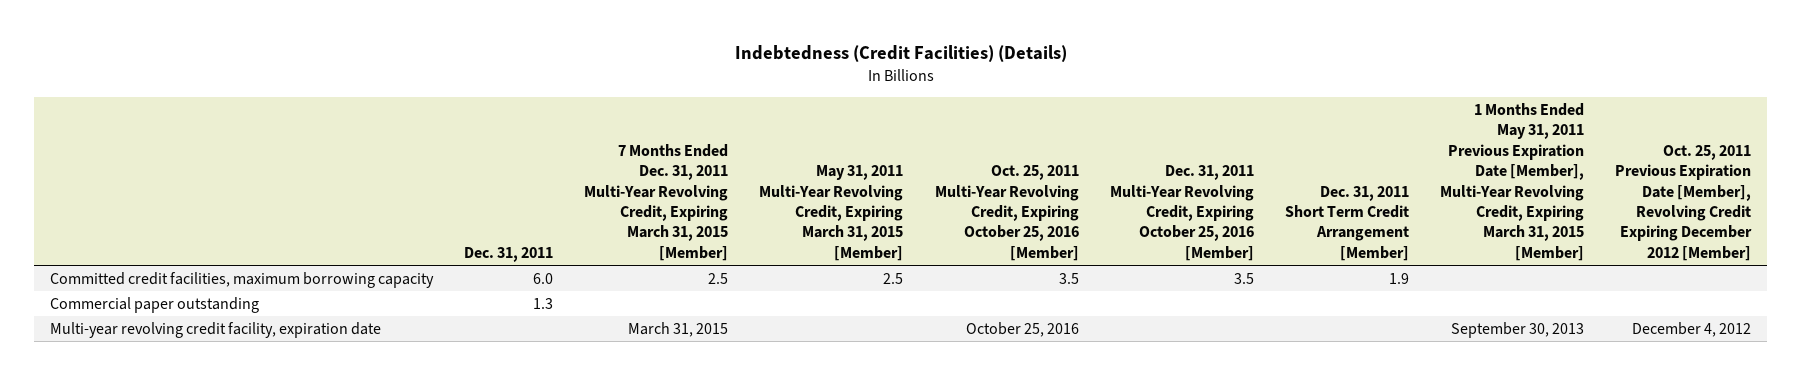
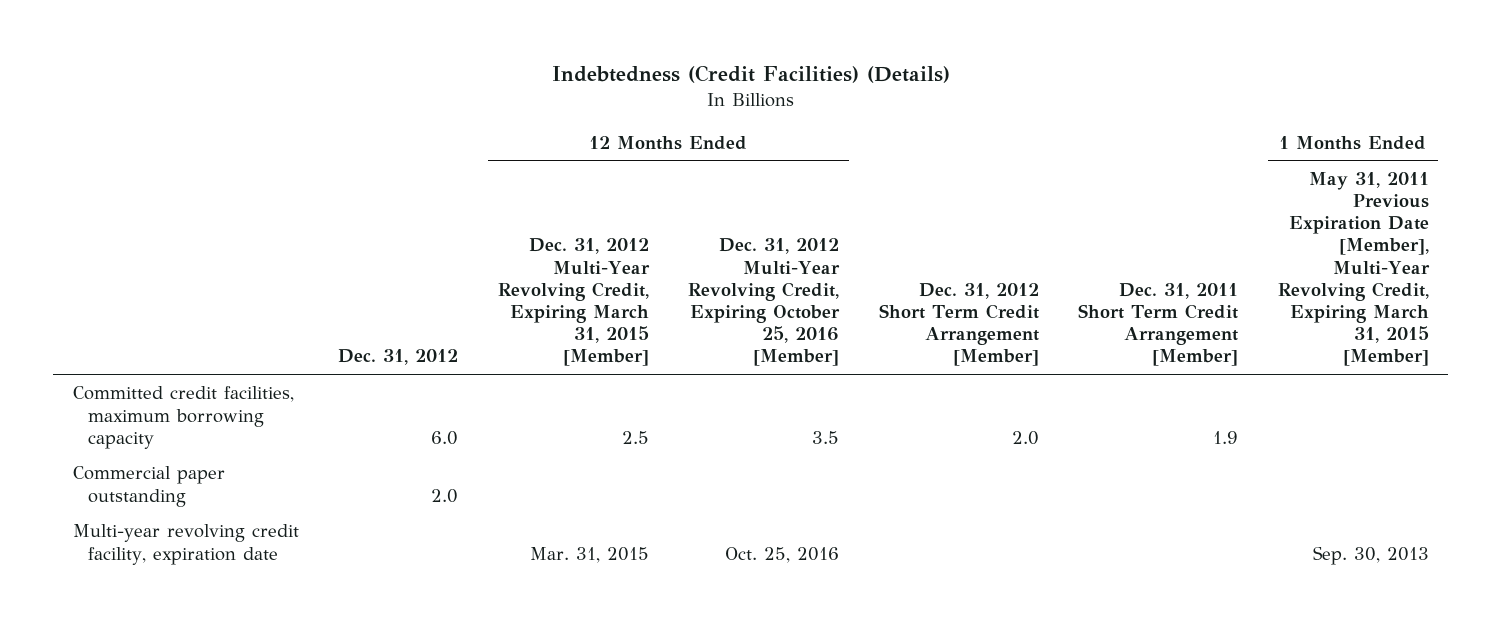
- | Dec. 31, 2011 | 7 Months Ended Dec. 31, 2011 Multi-Year Revolving Credit, Expiring March 31, 2015 [Member] | May 31, 2011 Multi-Year Revolving Credit, Expiring March 31, 2015 [Member] | Oct. 25, 2011 Multi-Year Revolving Credit, Expiring October 25, 2016 [Member] | Dec. 31, 2011 Multi-Year Revolving Credit, Expiring October 25, 2016 [Member] | Dec. 31, 2011 Short Term Credit Arrangement [Member] | 1 Months Ended May 31, 2011 Previous Expiration Date [Member], Multi-Year Revolving Credit, Expiring March 31, 2015 [Member] | Oct. 25, 2011 Previous Expiration Date [Member], Revolving Credit Expiring December 2012 [Member]
+ | Dec. 31, 2012 | 12 Months Ended Dec. 31, 2012 Multi-Year Revolving Credit, Expiring March 31, 2015 [Member] | 12 Months Ended Dec. 31, 2012 Multi-Year Revolving Credit, Expiring October 25, 2016 [Member] | Dec. 31, 2012 Short Term Credit Arrangement [Member] | Dec. 31, 2011 Short Term Credit Arrangement [Member] | 1 Months Ended May 31, 2011 Previous Expiration Date [Member], Multi-Year Revolving Credit, Expiring March 31, 2015 [Member]
- Multi-year revolving credit facility, expiration date | | March 31, 2015 | | October 25, 2016 | | | September 30, 2013 | December 4, 2012
+ Multi-year revolving credit facility, expiration date | | Mar. 31, 2015 | Oct. 25, 2016 | | | Sep. 30, 2013

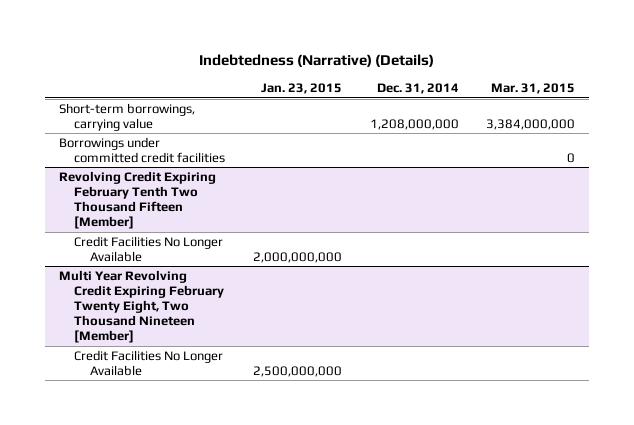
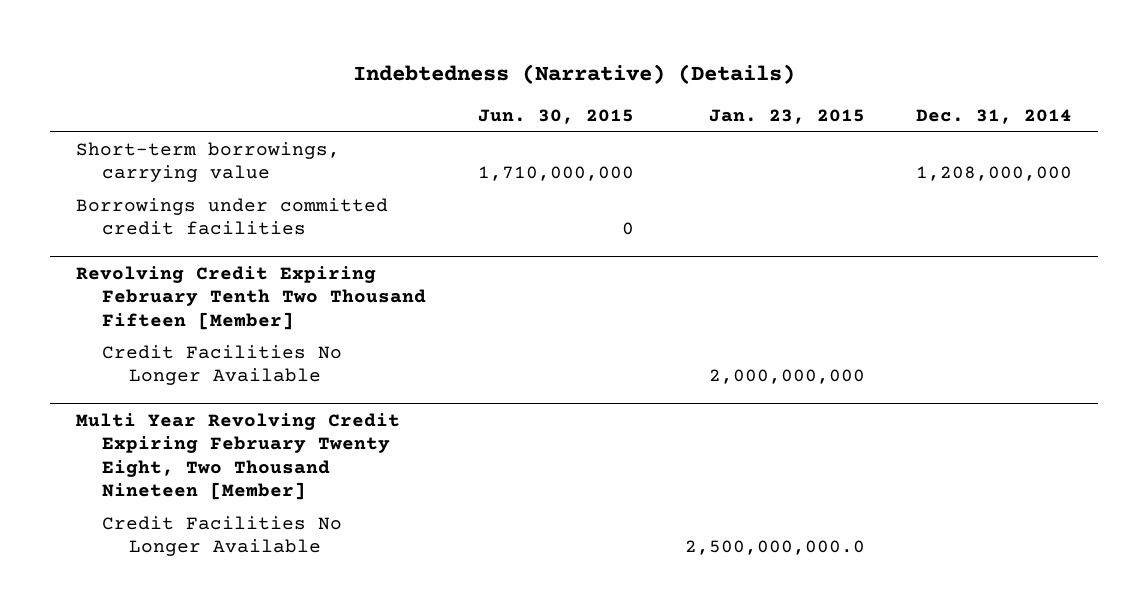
- | Jan. 23, 2015 | Dec. 31, 2014 | Mar. 31, 2015
+ | Jun. 30, 2015 | Jan. 23, 2015 | Dec. 31, 2014
@ Multi Year Revolving Credit Expiring February Twenty Eight, Two Thousand Nineteen [Member]
- Credit Facilities No Longer Available | 2,500,000,000 | |
+ Credit Facilities No Longer Available | | 2,500,000,000.0 |

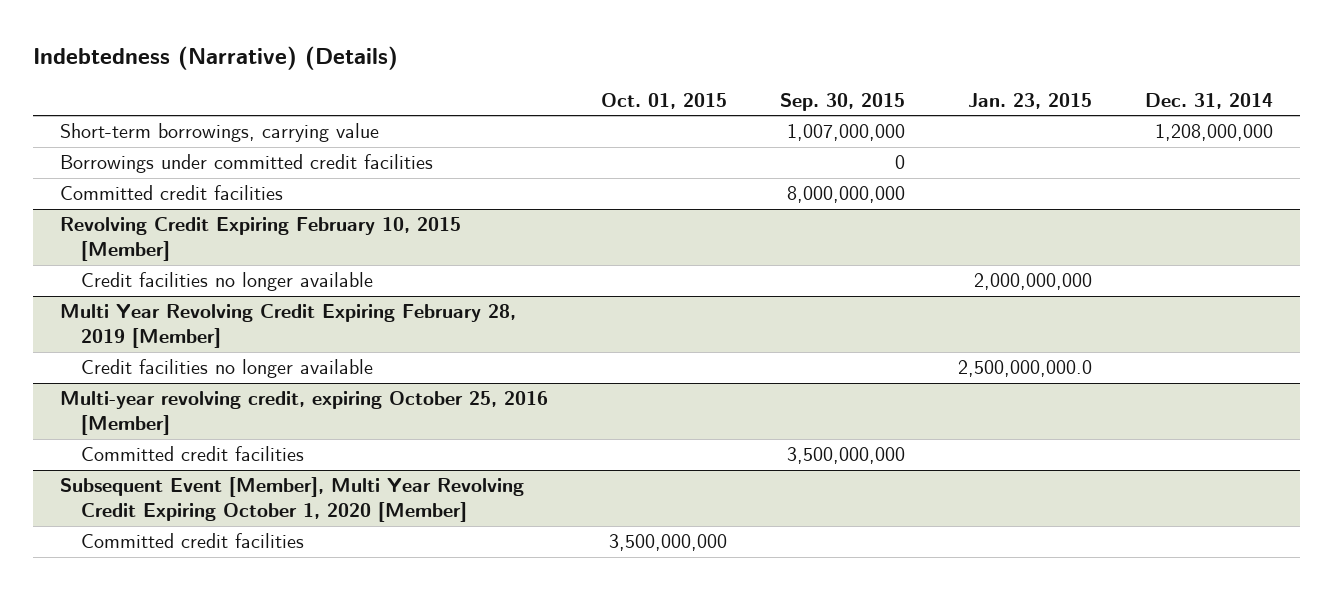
- | Jun. 30, 2015 | Jan. 23, 2015 | Dec. 31, 2014
+ | Oct. 01, 2015 | Sep. 30, 2015 | Jan. 23, 2015 | Dec. 31, 2014
- Revolving Credit Expiring February Tenth Two Thousand Fifteen [Member]
- Credit Facilities No Longer Available | | 2,000,000,000 |
- Multi Year Revolving Credit Expiring February Twenty Eight, Two Thousand Nineteen [Member]
- Credit Facilities No Longer Available | | 2,500,000,000.0 |
+ Committed credit facilities | | 8,000,000,000 | |
+ Revolving Credit Expiring February 10, 2015 [Member]
+ Credit facilities no longer available | | | 2,000,000,000 |
+ Multi Year Revolving Credit Expiring February 28, 2019 [Member]
+ Credit facilities no longer available | | | 2,500,000,000.0 |
+ Multi-year revolving credit, expiring October 25, 2016 [Member]
+ Committed credit facilities | | 3,500,000,000 | |
+ Subsequent Event [Member], Multi Year Revolving Credit Expiring October 1, 2020 [Member]
+ Committed credit facilities | 3,500,000,000 | | |

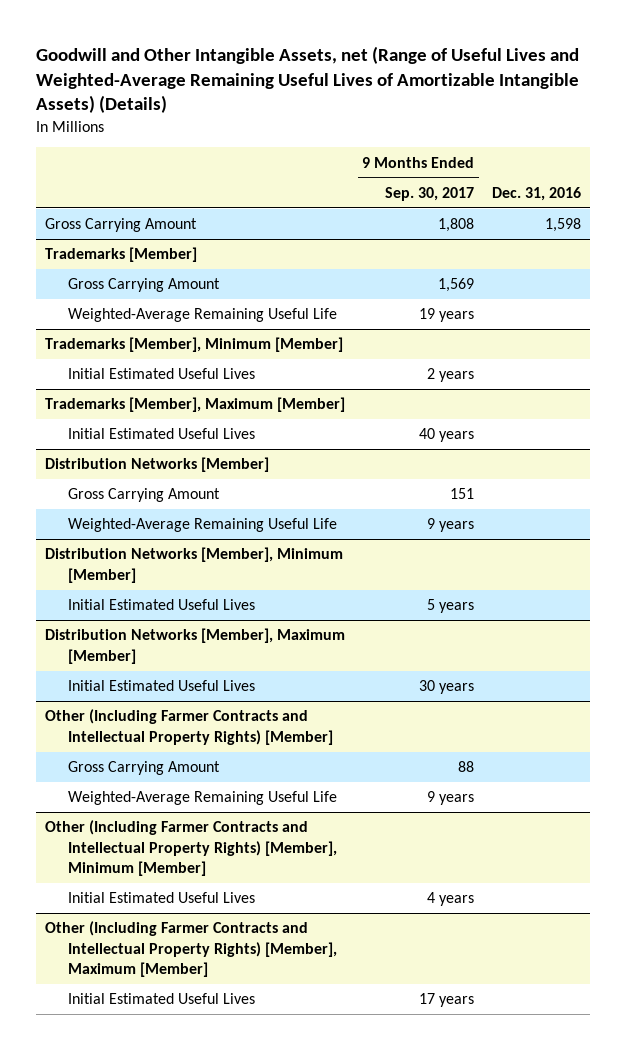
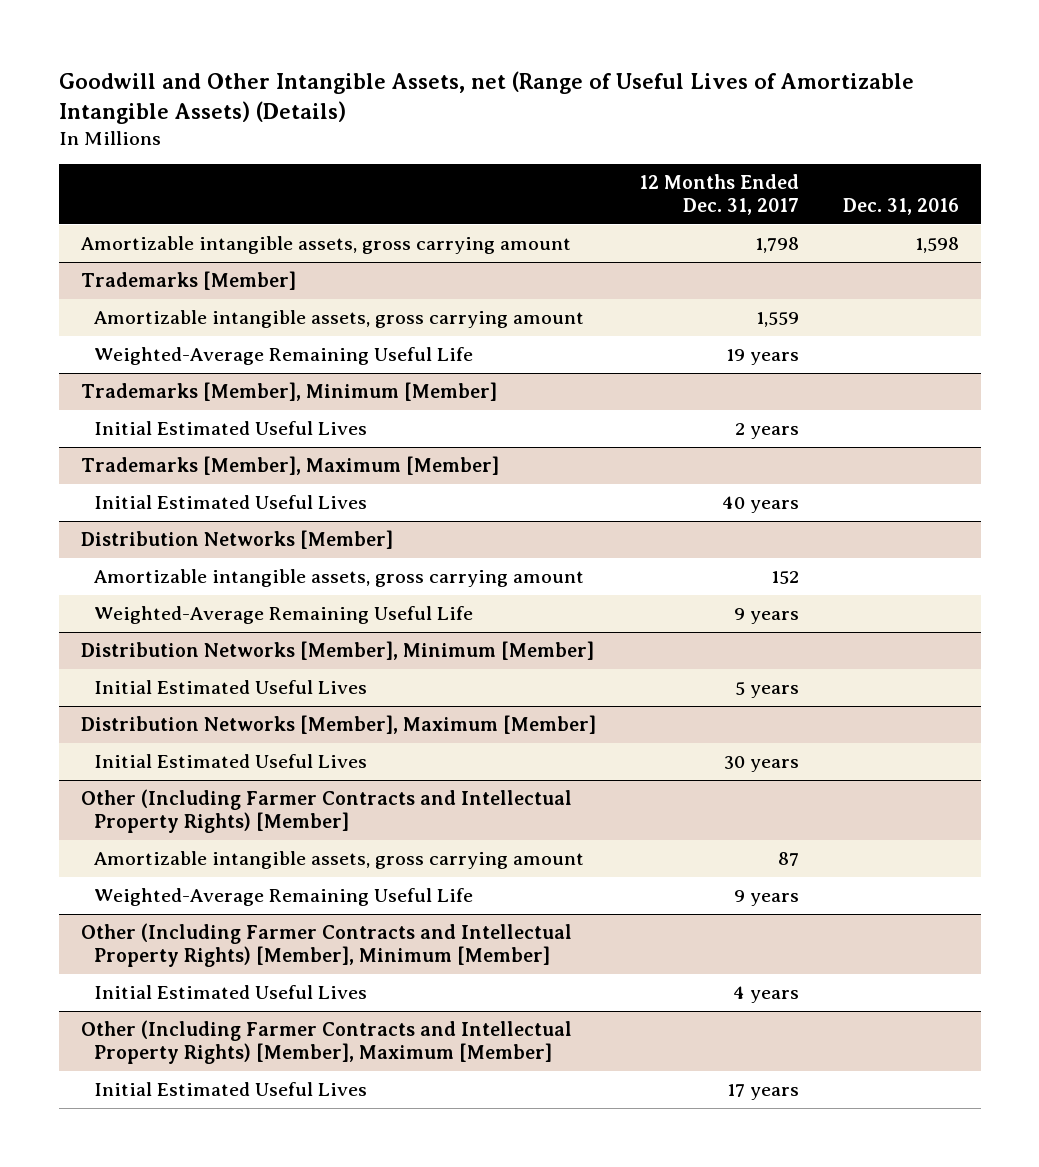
- Goodwill and Other Intangible Assets, net (Range of Useful Lives and Weighted-Average Remaining Useful Lives of Amortizable Intangible Assets) (Details)
+ Goodwill and Other Intangible Assets, net (Range of Useful Lives of Amortizable Intangible Assets) (Details)
- | 9 Months Ended Sep. 30, 2017 | Dec. 31, 2016
+ | 12 Months Ended Dec. 31, 2017 | Dec. 31, 2016
- Gross Carrying Amount | 1,808 | 1,598
+ Amortizable intangible assets, gross carrying amount | 1,798 | 1,598
@ Trademarks [Member]
- Gross Carrying Amount | 1,569 |
+ Amortizable intangible assets, gross carrying amount | 1,559 |
@ Distribution Networks [Member]
- Gross Carrying Amount | 151 |
+ Amortizable intangible assets, gross carrying amount | 152 |
@ Other (Including Farmer Contracts and Intellectual Property Rights) [Member]
- Gross Carrying Amount | 88 |
+ Amortizable intangible assets, gross carrying amount | 87 |

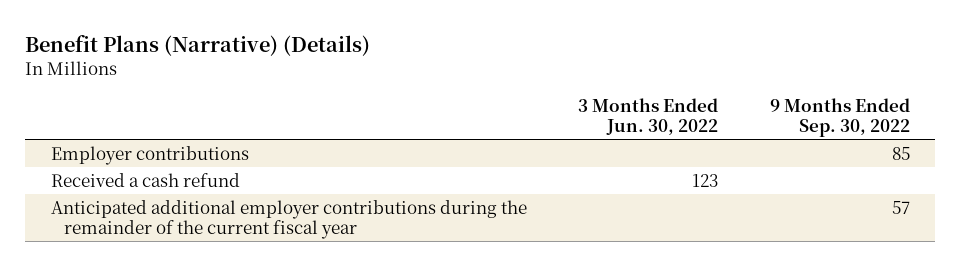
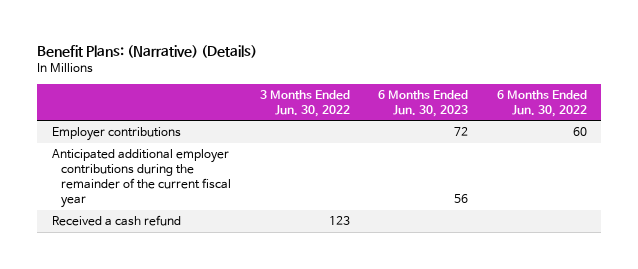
- Benefit Plans (Narrative) (Details)
+ Benefit Plans: (Narrative) (Details)
- | 3 Months Ended Jun. 30, 2022 | 9 Months Ended Sep. 30, 2022
+ | 3 Months Ended Jun. 30, 2022 | 6 Months Ended Jun. 30, 2023 | 6 Months Ended Jun. 30, 2022
moved down: Received a cash refund | 123 | |

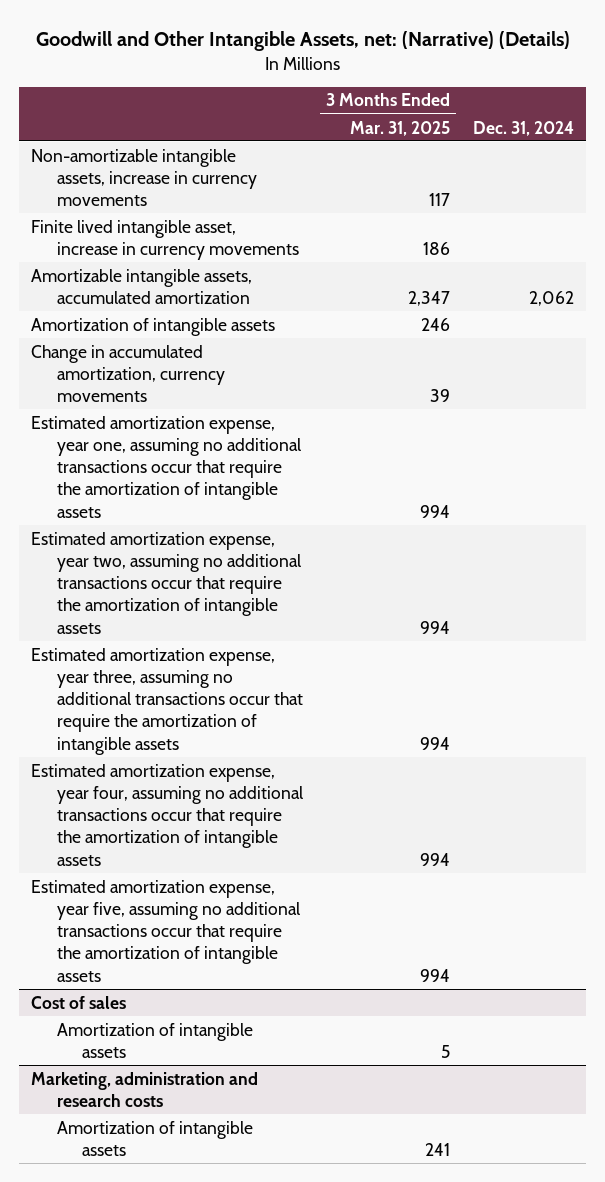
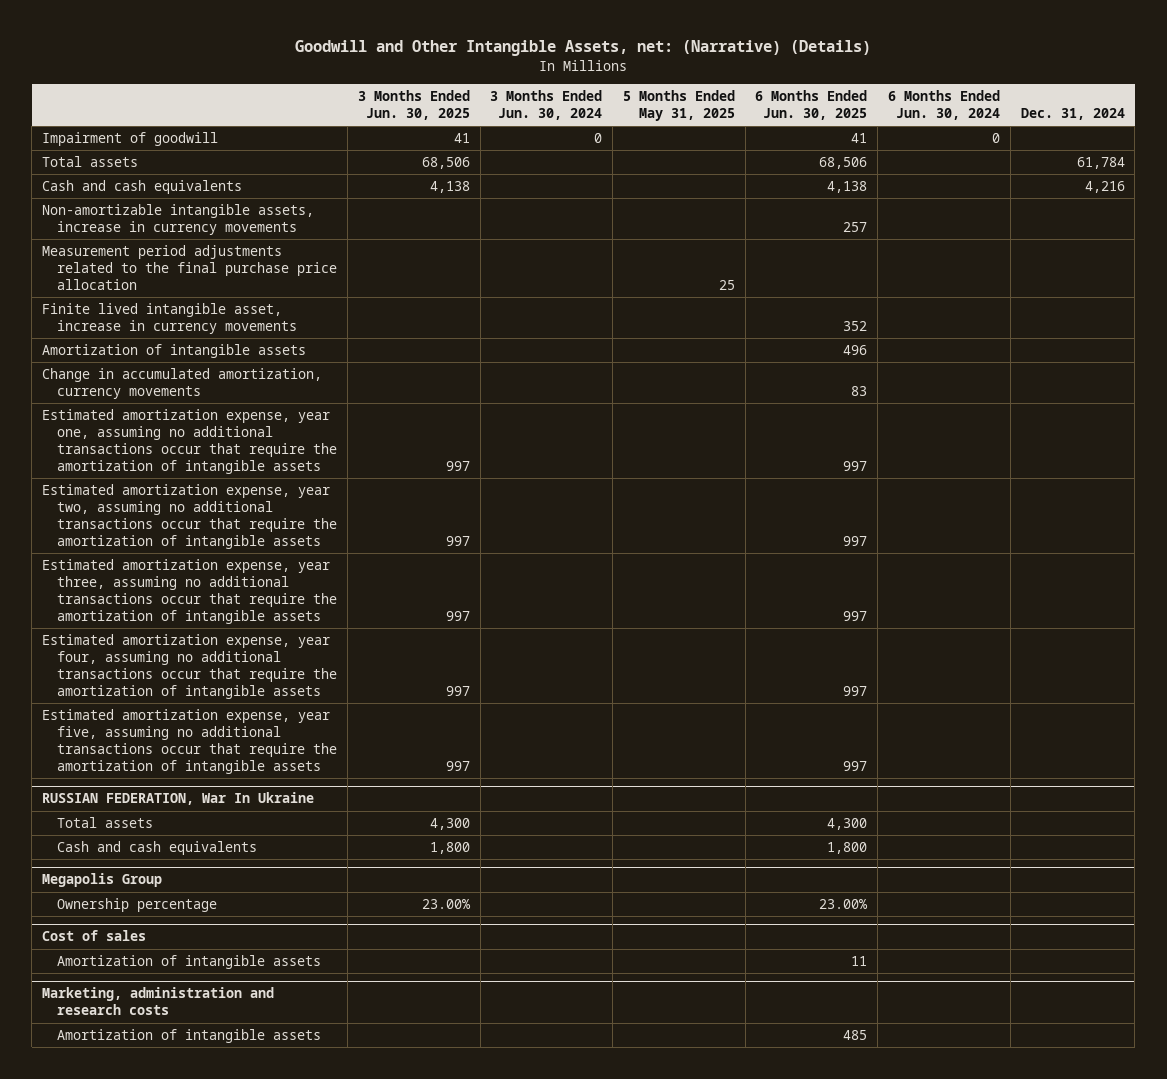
- | 3 Months Ended Mar. 31, 2025 | Dec. 31, 2024
+ | 3 Months Ended Jun. 30, 2025 | 3 Months Ended Jun. 30, 2024 | 5 Months Ended May 31, 2025 | 6 Months Ended Jun. 30, 2025 | 6 Months Ended Jun. 30, 2024 | Dec. 31, 2024
+ Impairment of goodwill | 41 | 0 | | 41 | 0 |
+ Total assets | 68,506 | | | 68,506 | | 61,784
+ Cash and cash equivalents | 4,138 | | | 4,138 | | 4,216
+ Measurement period adjustments related to the final purchase price allocation | | | 25 | | |
- Amortizable intangible assets, accumulated amortization | 2,347 | 2,062
+ RUSSIAN FEDERATION, War In Ukraine
+ Total assets | 4,300 | | | 4,300 | |
+ Cash and cash equivalents | 1,800 | | | 1,800 | |
+ Megapolis Group
+ Ownership percentage | 23.00% | | | 23.00% | |

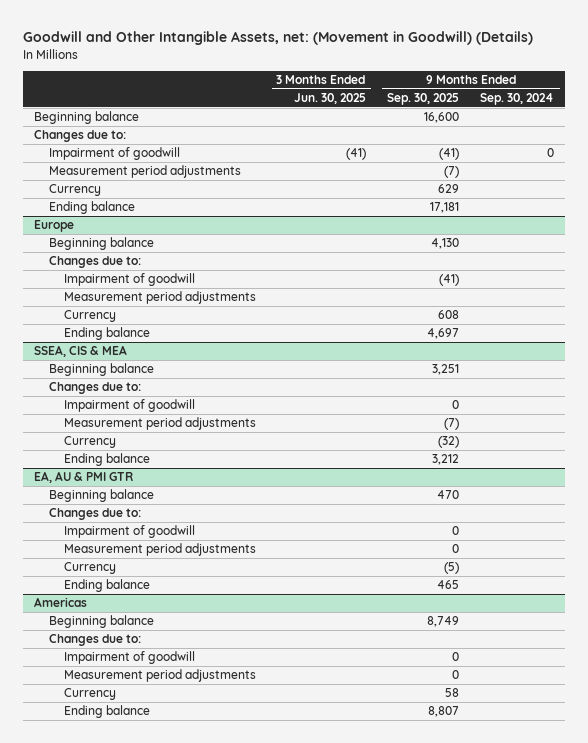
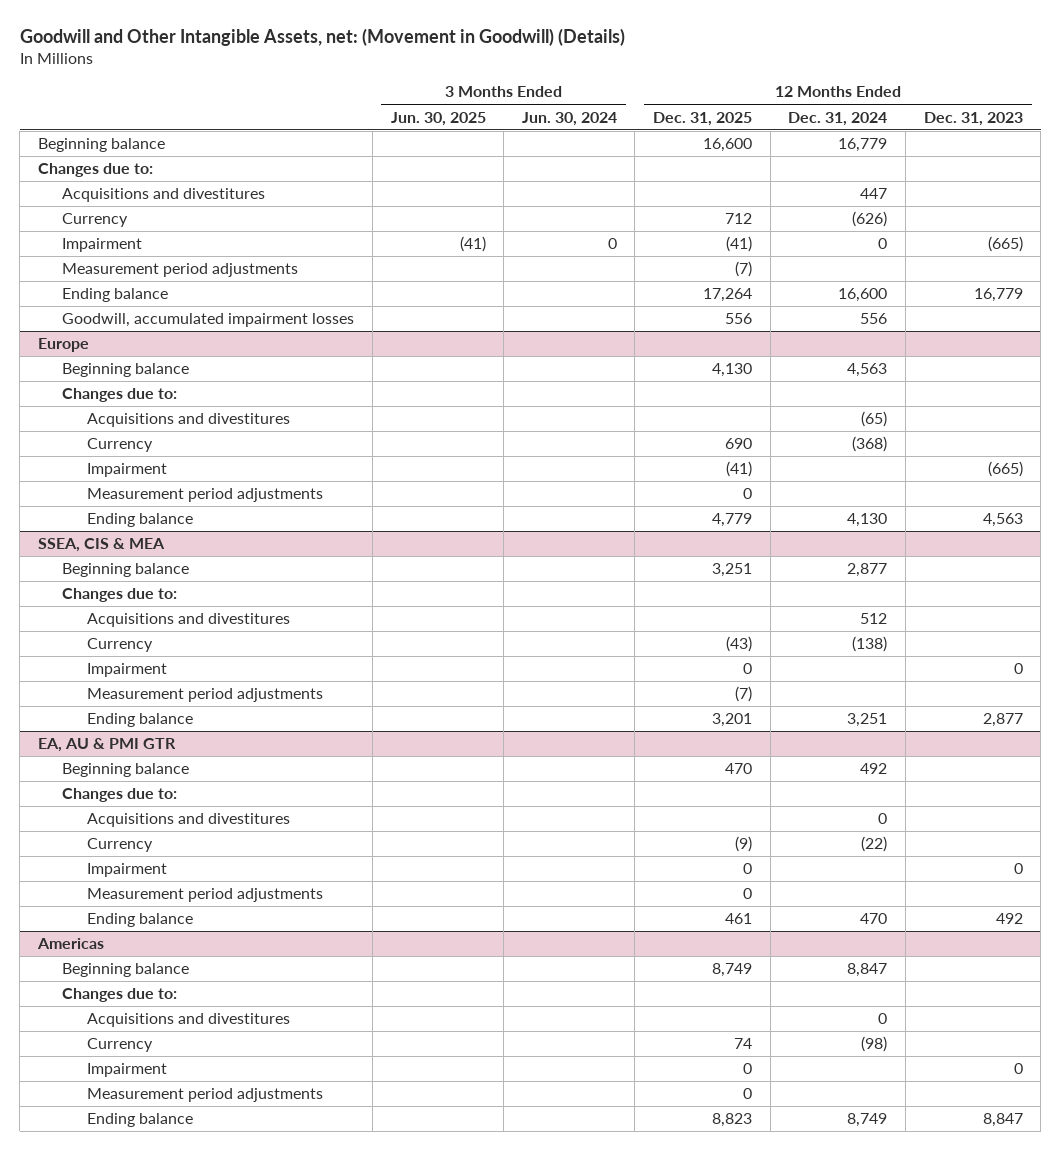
- | 3 Months Ended Jun. 30, 2025 | 9 Months Ended Sep. 30, 2025 | 9 Months Ended Sep. 30, 2024
+ | 3 Months Ended Jun. 30, 2025 | 3 Months Ended Jun. 30, 2024 | 12 Months Ended Dec. 31, 2025 | 12 Months Ended Dec. 31, 2024 | 12 Months Ended Dec. 31, 2023
- Impairment of goodwill | (41) | (41) | 0
+ Acquisitions and divestitures | | | | 447 |
+ Impairment | (41) | 0 | (41) | 0 | (665)
moved down: Measurement period adjustments | | | (7) | |
+ Goodwill, accumulated impairment losses | | | 556 | 556 |
@ Europe
- Impairment of goodwill | | (41) |
+ Acquisitions and divestitures | | | | (65) |
+ Impairment | | | (41) | | (665)
moved down: Measurement period adjustments | | | 0 | |
@ SSEA, CIS & MEA
- Impairment of goodwill | | 0 |
+ Acquisitions and divestitures | | | | 512 |
+ Impairment | | | 0 | | 0
moved down: Measurement period adjustments | | | (7) | |
@ EA, AU & PMI GTR
- Impairment of goodwill | | 0 |
+ Acquisitions and divestitures | | | | 0 |
+ Impairment | | | 0 | | 0
moved down: Measurement period adjustments | | | 0 | |
@ Americas
- Impairment of goodwill | | 0 |
+ Acquisitions and divestitures | | | | 0 |
+ Impairment | | | 0 | | 0
moved down: Measurement period adjustments | | | 0 | |

